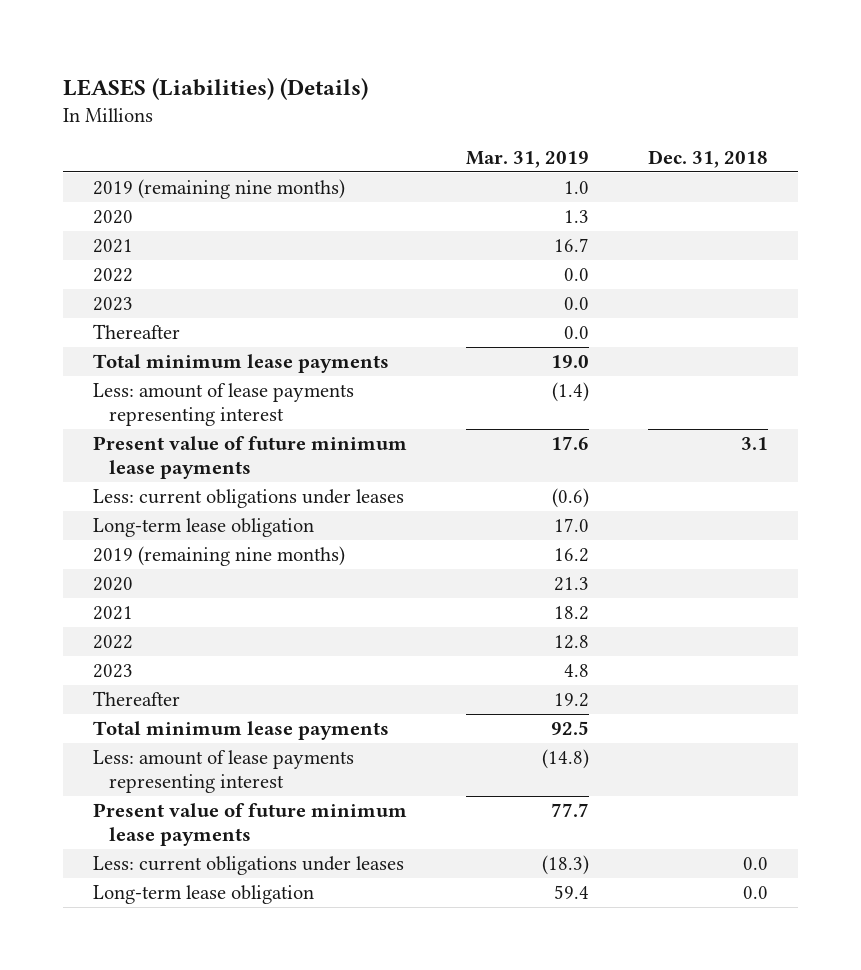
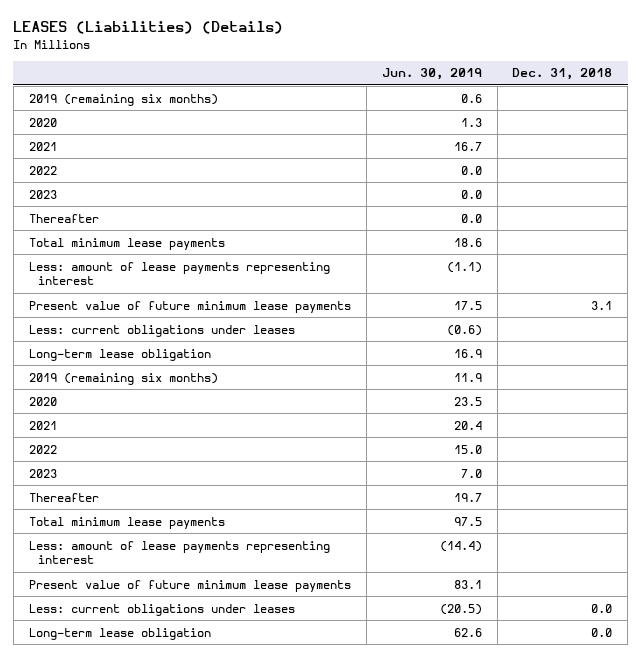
- | Mar. 31, 2019 | Dec. 31, 2018
+ | Jun. 30, 2019 | Dec. 31, 2018
- 2019 (remaining nine months) | 1.0 |
+ 2019 (remaining six months) | 0.6 |
- 2019 (remaining nine months) | 16.2 |
+ 2019 (remaining six months) | 11.9 |

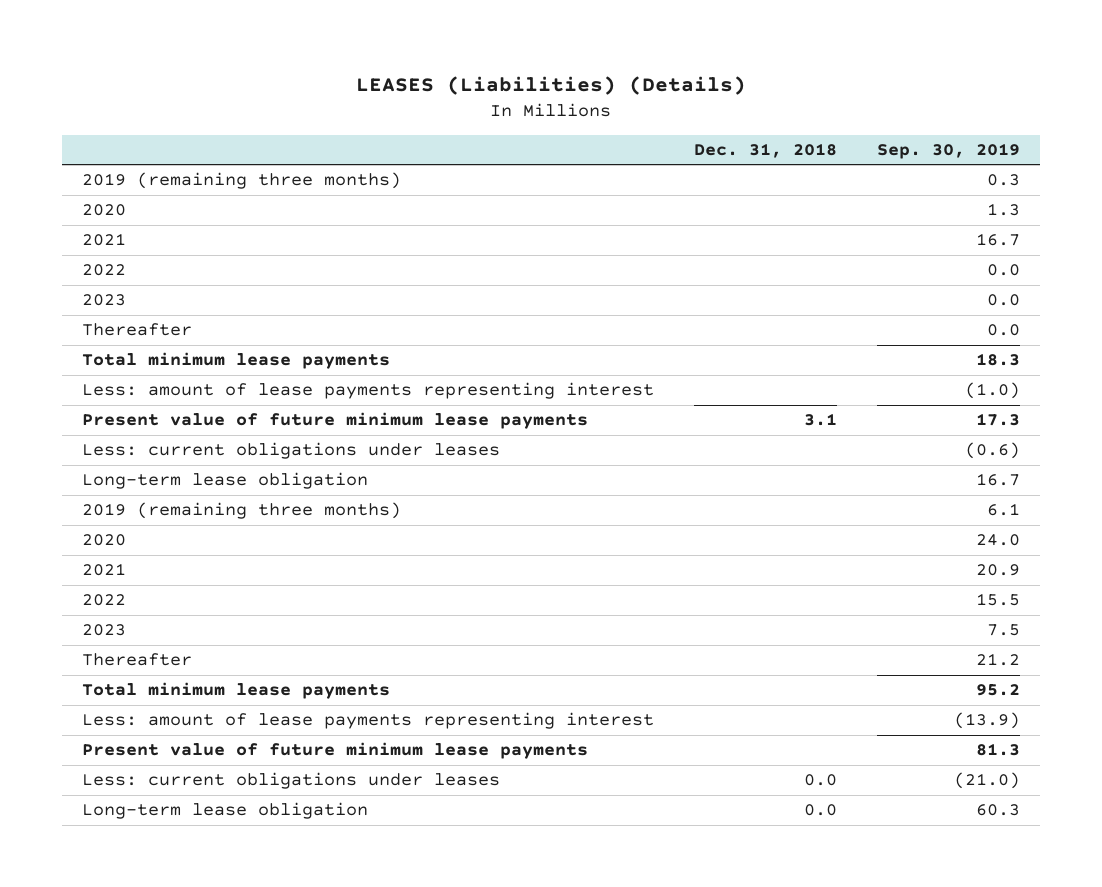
- | Jun. 30, 2019 | Dec. 31, 2018
+ | Dec. 31, 2018 | Sep. 30, 2019
- 2019 (remaining six months) | 0.6 |
+ 2019 (remaining three months) | | 0.3
- 2019 (remaining six months) | 11.9 |
+ 2019 (remaining three months) | | 6.1

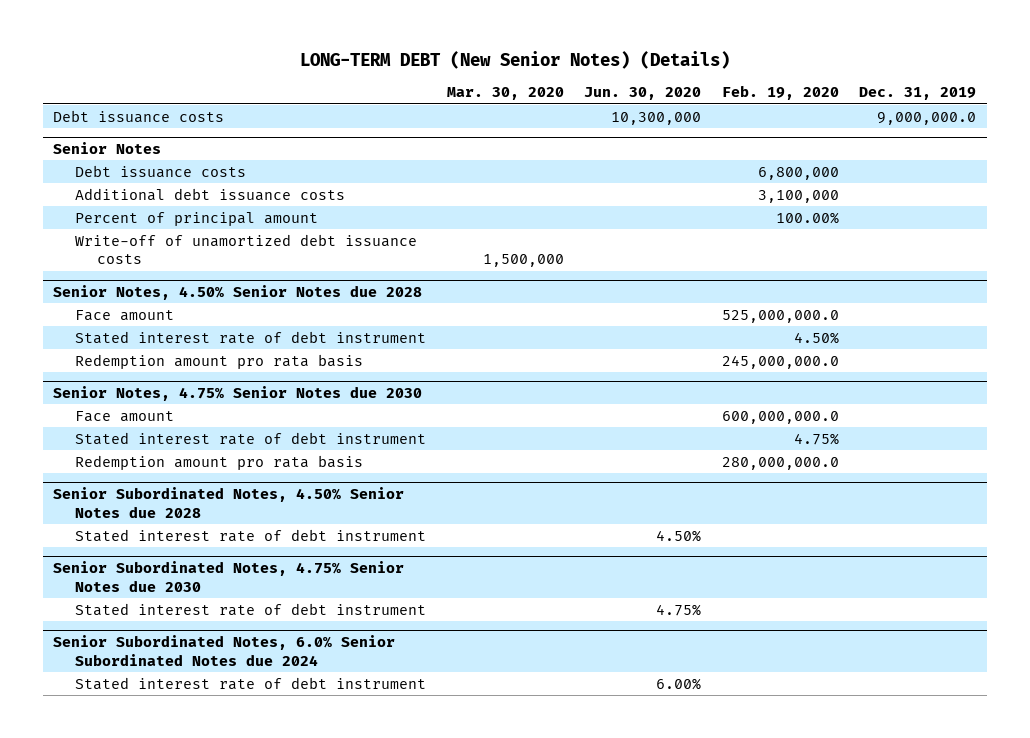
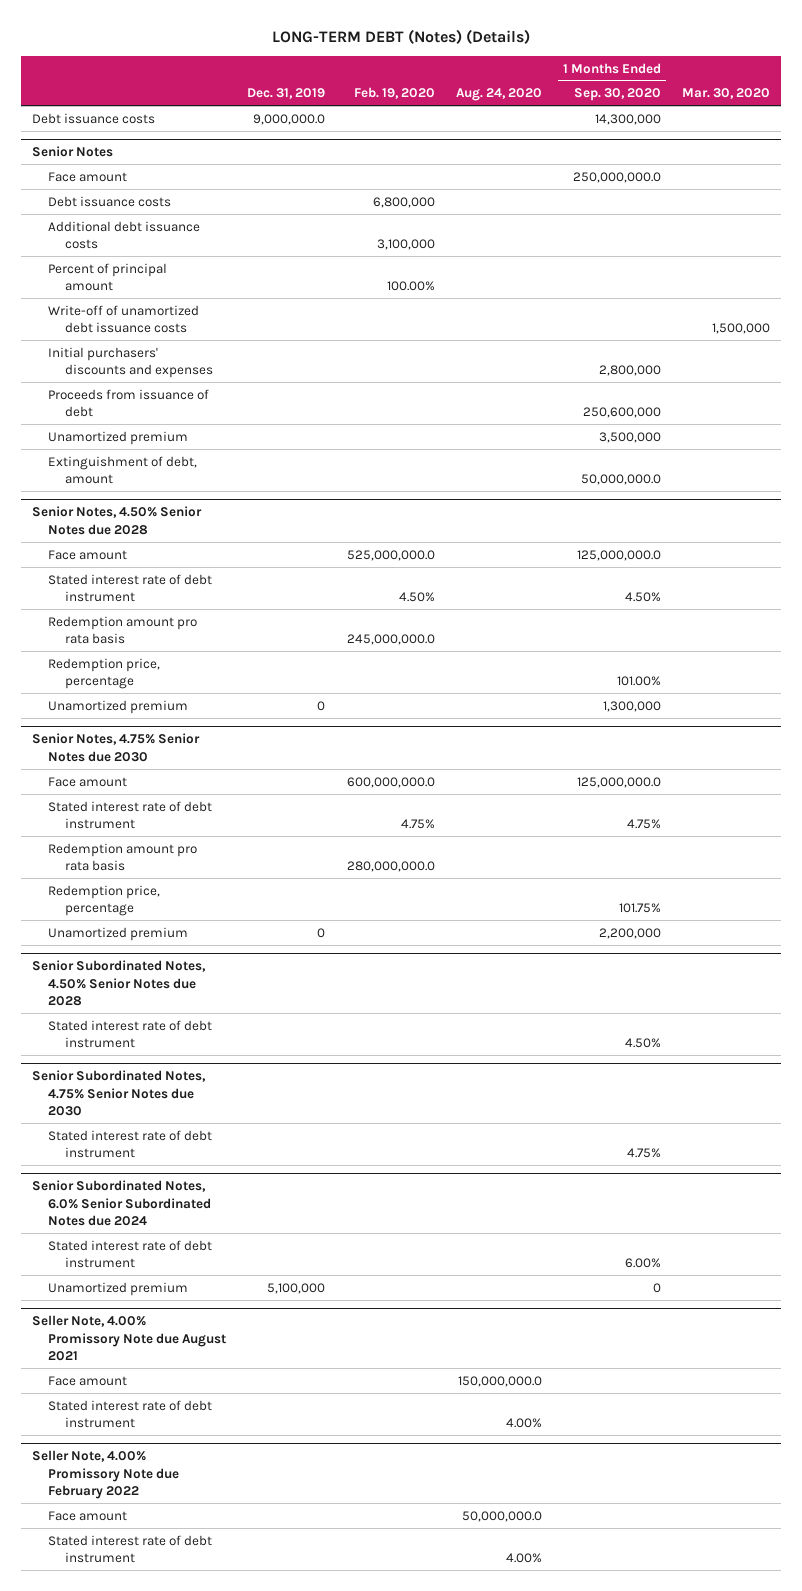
- LONG-TERM DEBT (New Senior Notes) (Details)
+ LONG-TERM DEBT (Notes) (Details)
- | Mar. 30, 2020 | Jun. 30, 2020 | Feb. 19, 2020 | Dec. 31, 2019
+ | Dec. 31, 2019 | Feb. 19, 2020 | Aug. 24, 2020 | 1 Months Ended Sep. 30, 2020 | Mar. 30, 2020
@ Senior Notes
+ Face amount | | | | 250,000,000.0 |
+ Initial purchasers' discounts and expenses | | | | 2,800,000 |
+ Proceeds from issuance of debt | | | | 250,600,000 |
+ Unamortized premium | | | | 3,500,000 |
+ Extinguishment of debt, amount | | | | 50,000,000.0 |
@ Senior Notes, 4.50% Senior Notes due 2028
+ Redemption price, percentage | | | | 101.00% |
+ Unamortized premium | 0 | | | 1,300,000 |
@ Senior Notes, 4.75% Senior Notes due 2030
+ Redemption price, percentage | | | | 101.75% |
+ Unamortized premium | 0 | | | 2,200,000 |
@ Senior Subordinated Notes, 6.0% Senior Subordinated Notes due 2024
+ Unamortized premium | 5,100,000 | | | 0 |
+ Seller Note, 4.00% Promissory Note due August 2021
+ Face amount | | | 150,000,000.0 | |
+ Stated interest rate of debt instrument | | | 4.00% | |
+ Seller Note, 4.00% Promissory Note due February 2022
+ Face amount | | | 50,000,000.0 | |
+ Stated interest rate of debt instrument | | | 4.00% | |

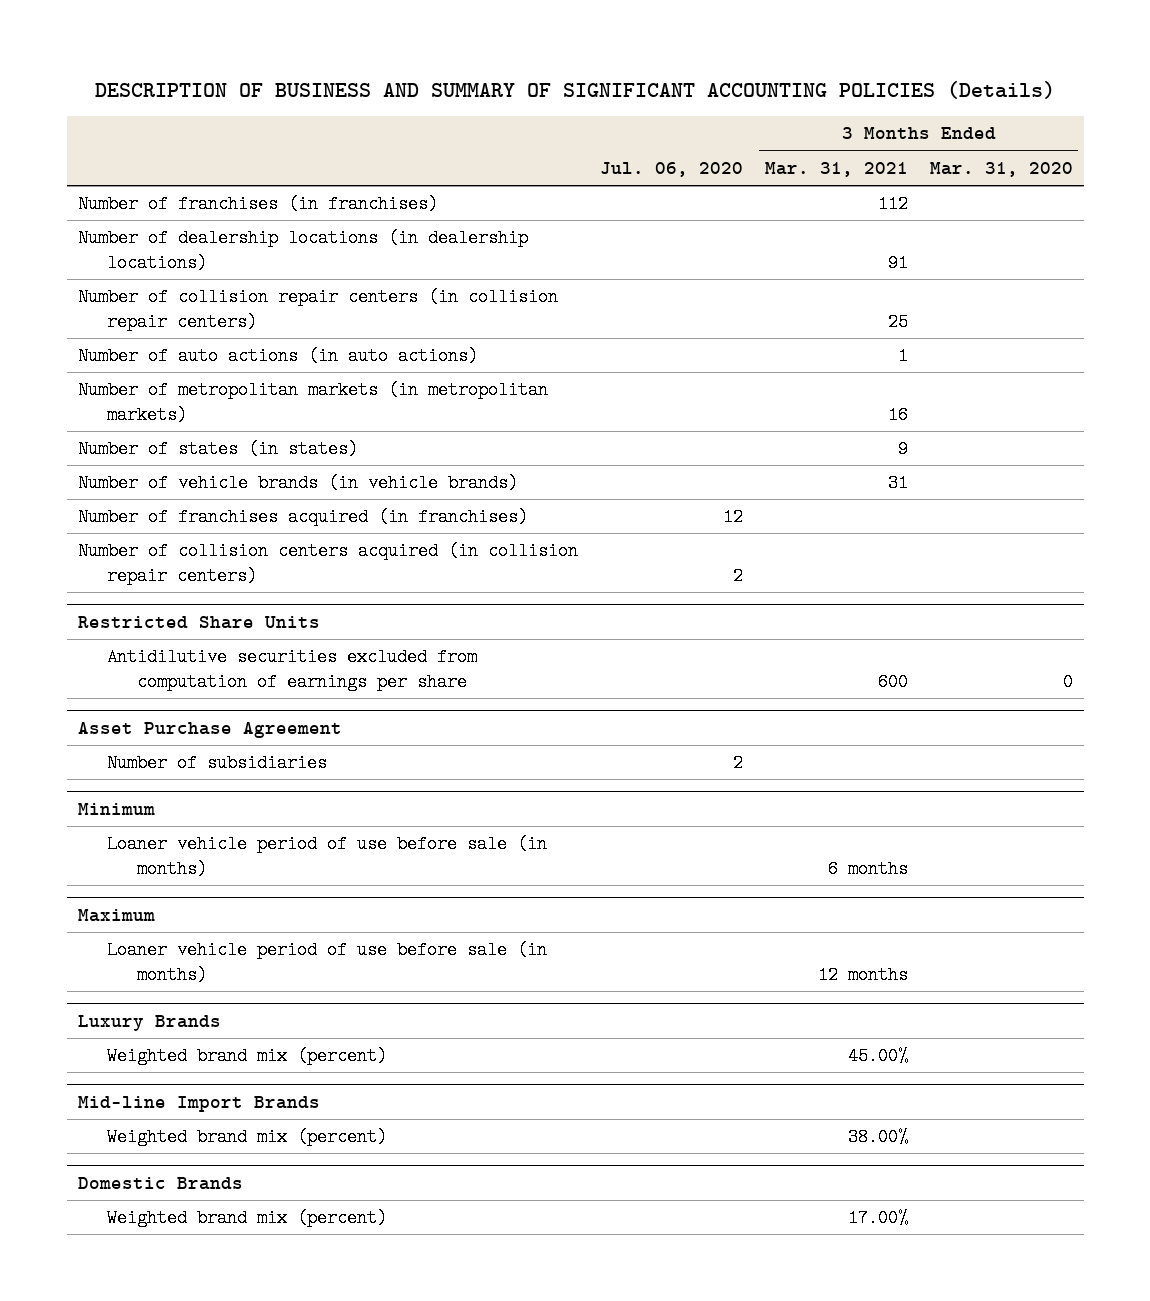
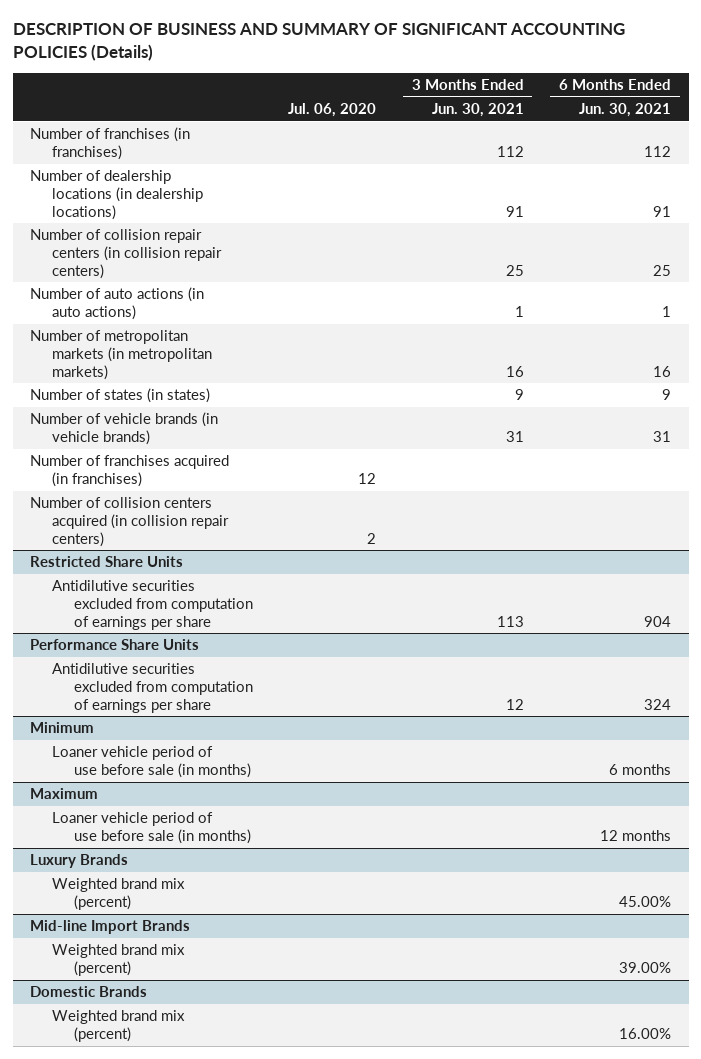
- | Jul. 06, 2020 | 3 Months Ended Mar. 31, 2021 | 3 Months Ended Mar. 31, 2020
+ | Jul. 06, 2020 | 3 Months Ended Jun. 30, 2021 | 6 Months Ended Jun. 30, 2021
- Asset Purchase Agreement
- Number of subsidiaries | 2 | |
+ Performance Share Units
+ Antidilutive securities excluded from computation of earnings per share | | 12 | 324

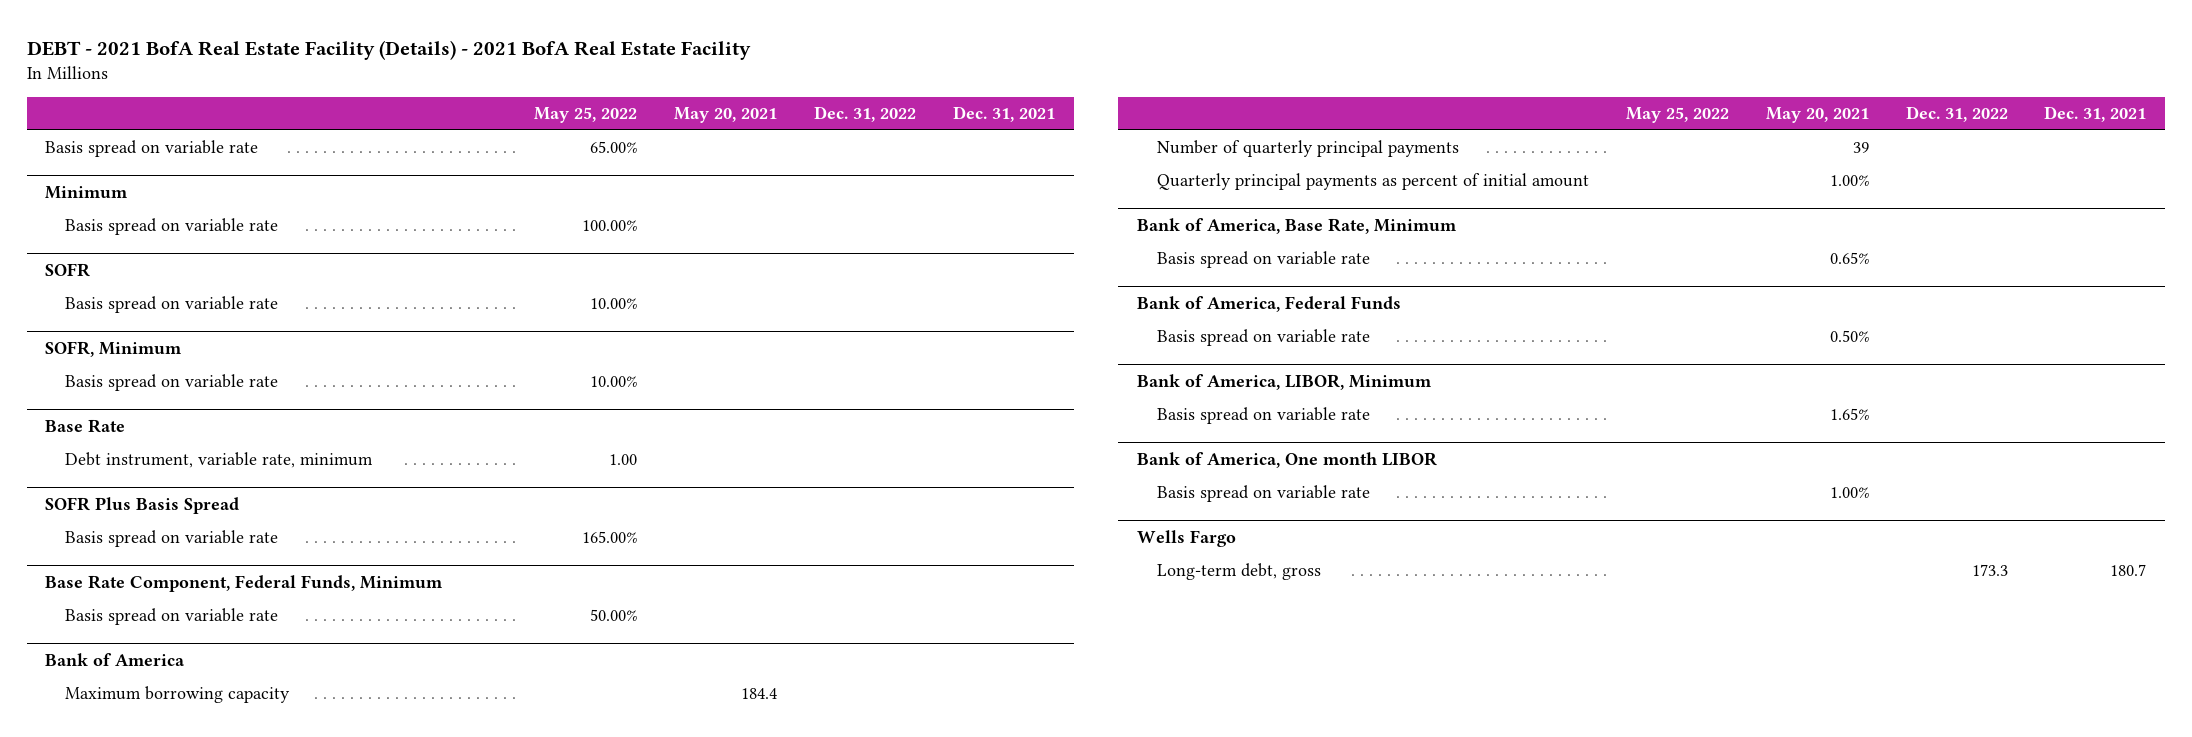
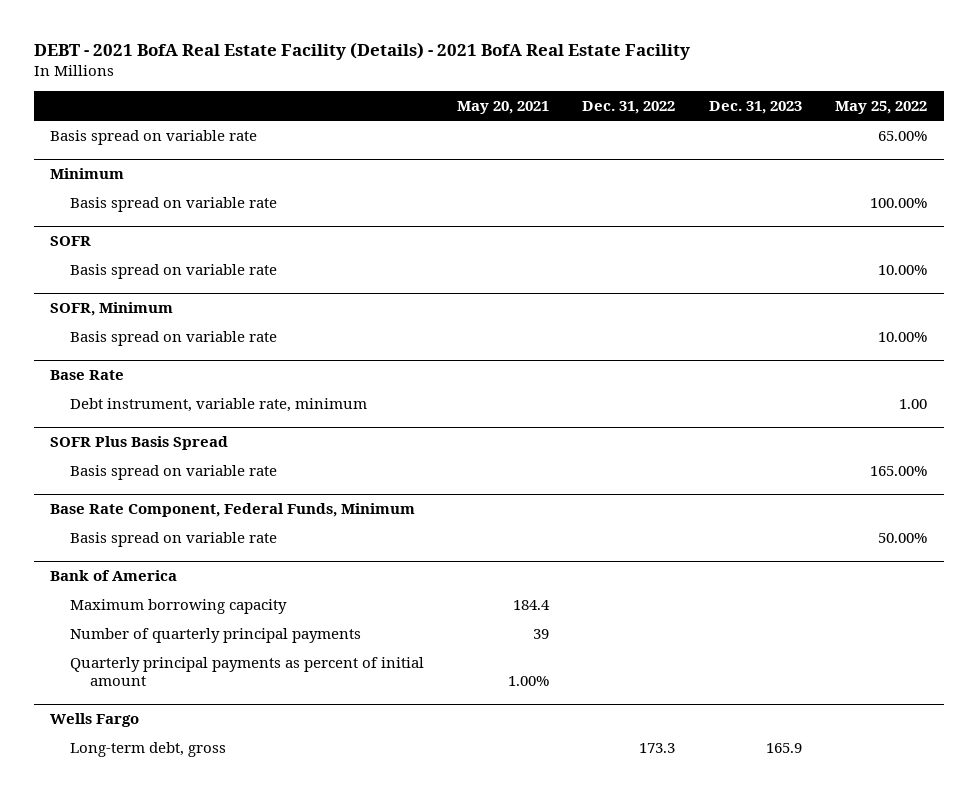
- | May 25, 2022 | May 20, 2021 | Dec. 31, 2022 | Dec. 31, 2021
+ | May 20, 2021 | Dec. 31, 2022 | Dec. 31, 2023 | May 25, 2022
- Bank of America, Base Rate, Minimum
- Basis spread on variable rate | | 0.65% | |
- Bank of America, Federal Funds
- Basis spread on variable rate | | 0.50% | |
- Bank of America, LIBOR, Minimum
- Basis spread on variable rate | | 1.65% | |
- Bank of America, One month LIBOR
- Basis spread on variable rate | | 1.00% | |

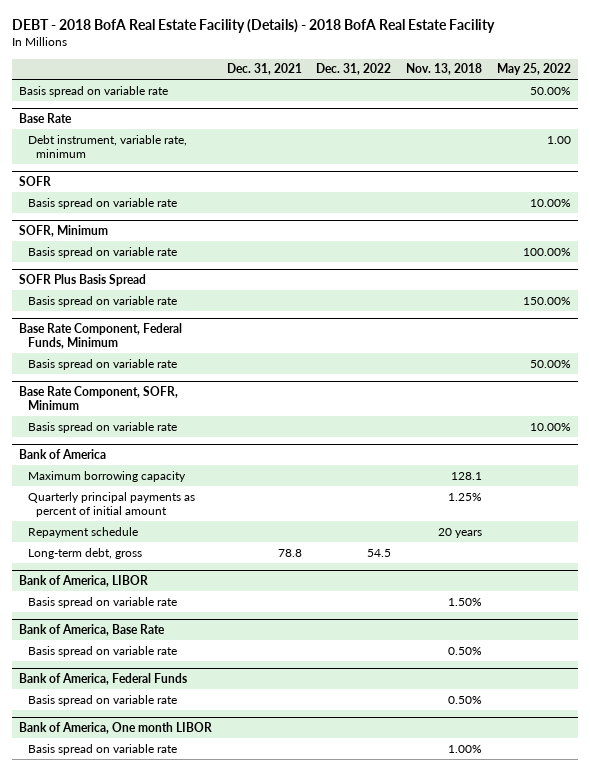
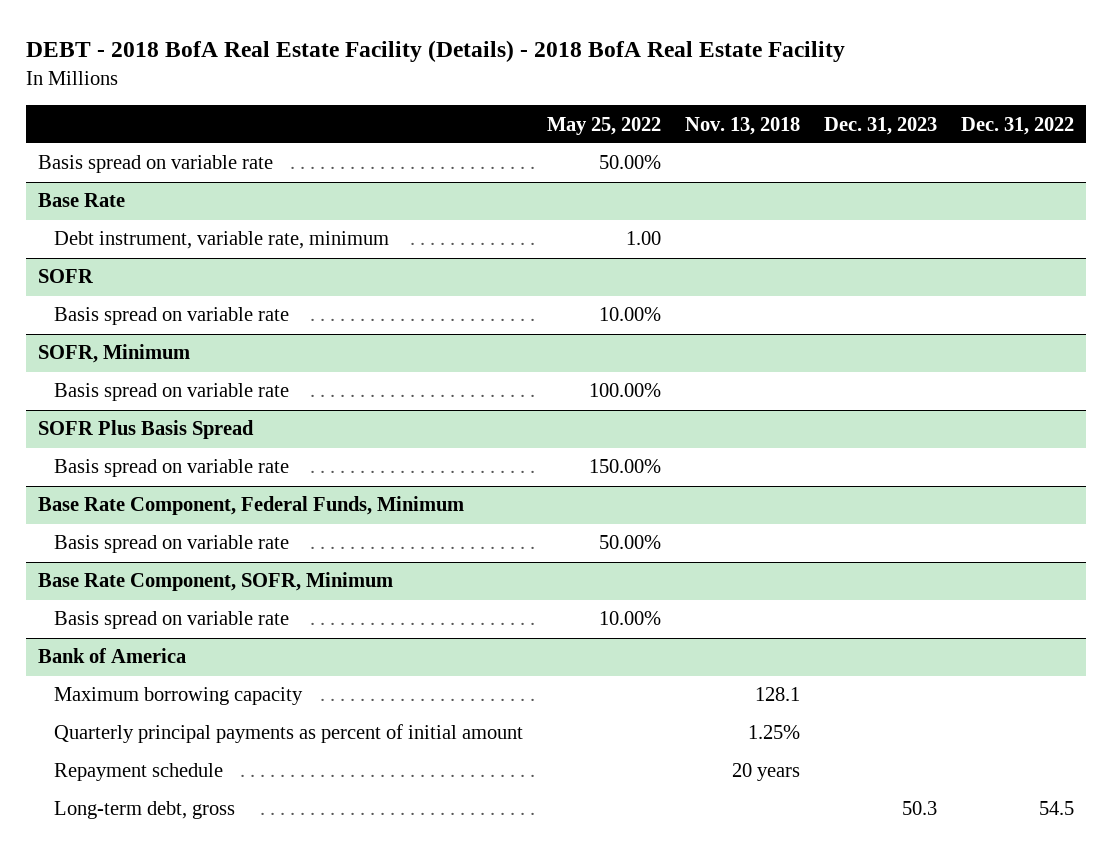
- | Dec. 31, 2021 | Dec. 31, 2022 | Nov. 13, 2018 | May 25, 2022
+ | May 25, 2022 | Nov. 13, 2018 | Dec. 31, 2023 | Dec. 31, 2022
- Bank of America, LIBOR
- Basis spread on variable rate | | | 1.50% |
- Bank of America, Base Rate
- Basis spread on variable rate | | | 0.50% |
- Bank of America, Federal Funds
- Basis spread on variable rate | | | 0.50% |
- Bank of America, One month LIBOR
- Basis spread on variable rate | | | 1.00% |

